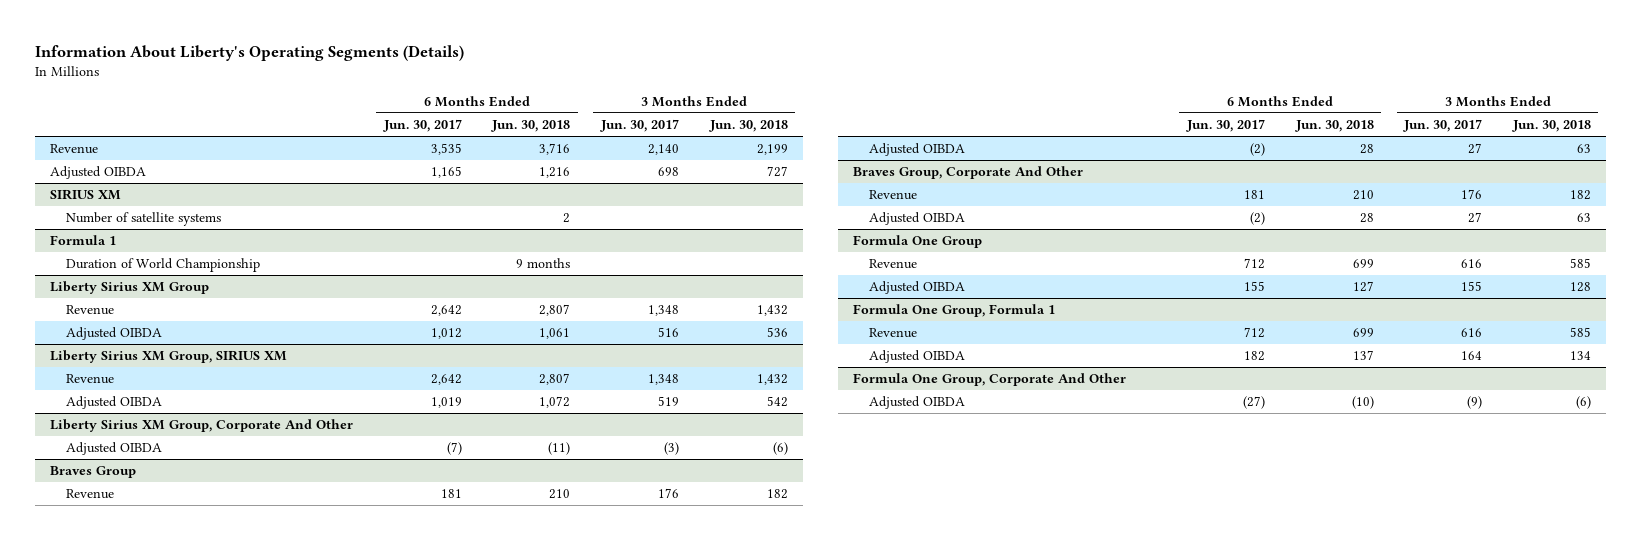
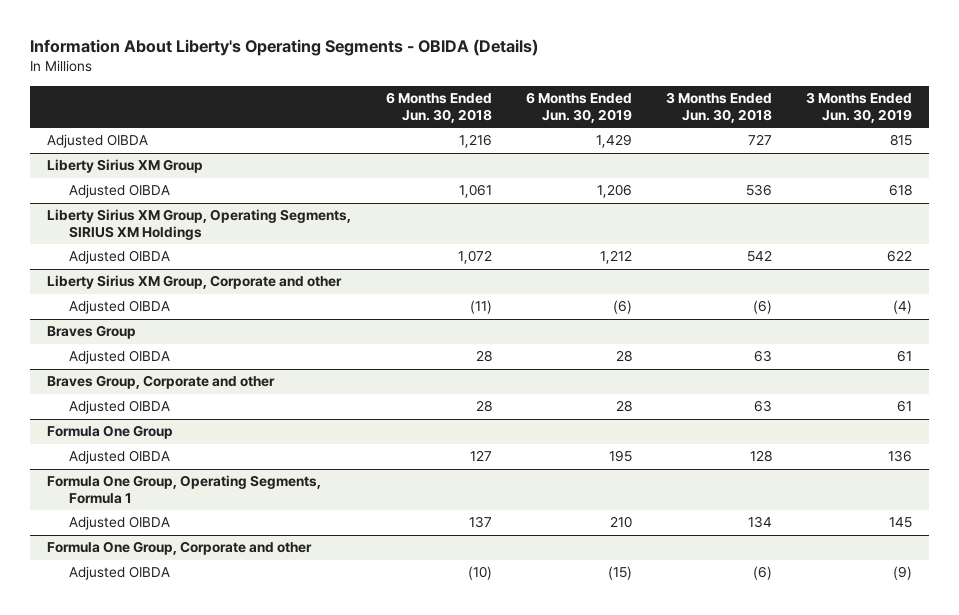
- Information About Liberty's Operating Segments (Details)
+ Information About Liberty's Operating Segments - OBIDA (Details)
- | 6 Months Ended Jun. 30, 2017 | 6 Months Ended Jun. 30, 2018 | 3 Months Ended Jun. 30, 2017 | 3 Months Ended Jun. 30, 2018
+ | 6 Months Ended Jun. 30, 2018 | 6 Months Ended Jun. 30, 2019 | 3 Months Ended Jun. 30, 2018 | 3 Months Ended Jun. 30, 2019
- Revenue | 3,535 | 3,716 | 2,140 | 2,199
- SIRIUS XM
- Number of satellite systems | | 2 | |
- Formula 1
- Duration of World Championship | | 9 months | |
@ Liberty Sirius XM Group
- Revenue | 2,642 | 2,807 | 1,348 | 1,432
- Liberty Sirius XM Group, SIRIUS XM
- Revenue | 2,642 | 2,807 | 1,348 | 1,432
+ Liberty Sirius XM Group, Operating Segments, SIRIUS XM Holdings
- Liberty Sirius XM Group, Corporate And Other
+ Liberty Sirius XM Group, Corporate and other
@ Braves Group
- Revenue | 181 | 210 | 176 | 182
- Braves Group, Corporate And Other
- Revenue | 181 | 210 | 176 | 182
+ Braves Group, Corporate and other
@ Formula One Group
- Revenue | 712 | 699 | 616 | 585
- Formula One Group, Formula 1
- Revenue | 712 | 699 | 616 | 585
+ Formula One Group, Operating Segments, Formula 1
- Formula One Group, Corporate And Other
+ Formula One Group, Corporate and other

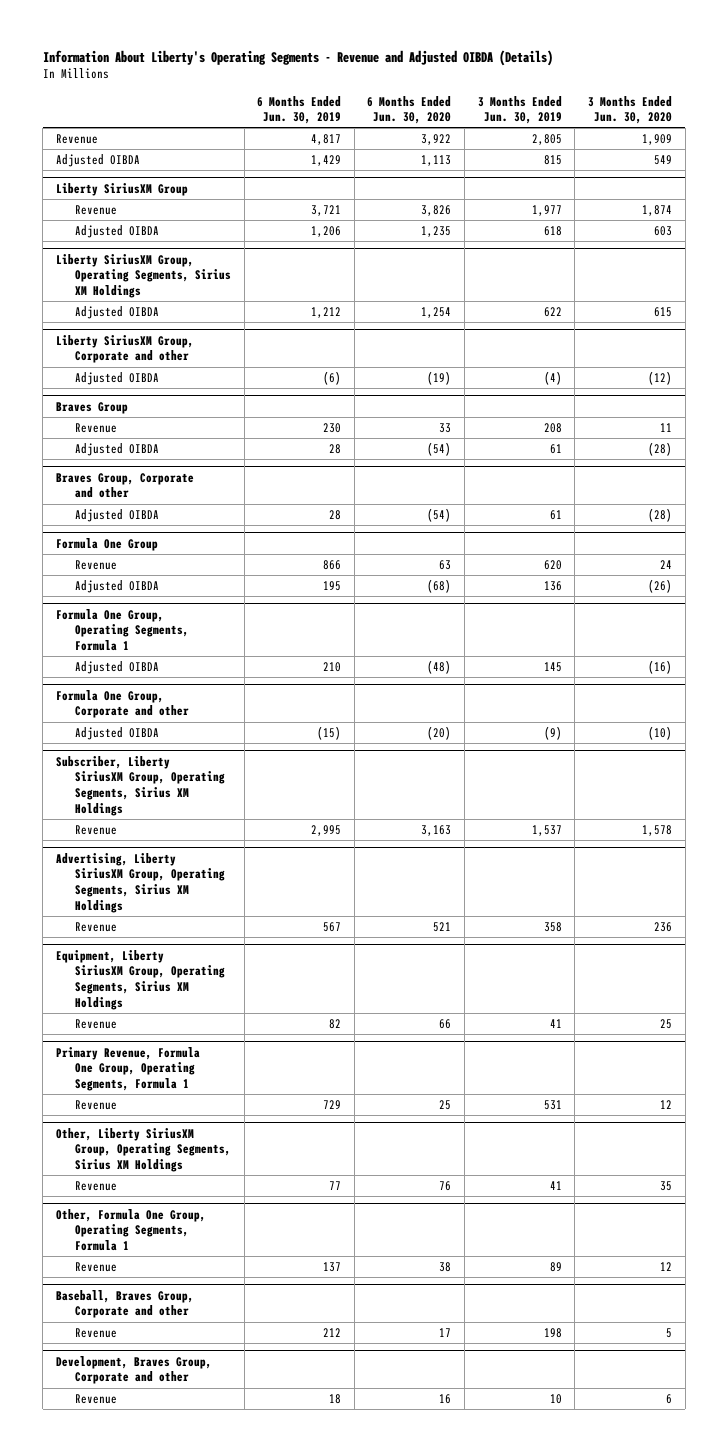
- Information About Liberty's Operating Segments - OBIDA (Details)
+ Information About Liberty's Operating Segments - Revenue and Adjusted OIBDA (Details)
- | 6 Months Ended Jun. 30, 2018 | 6 Months Ended Jun. 30, 2019 | 3 Months Ended Jun. 30, 2018 | 3 Months Ended Jun. 30, 2019
+ | 6 Months Ended Jun. 30, 2019 | 6 Months Ended Jun. 30, 2020 | 3 Months Ended Jun. 30, 2019 | 3 Months Ended Jun. 30, 2020
+ Revenue | 4,817 | 3,922 | 2,805 | 1,909
- Liberty Sirius XM Group
+ Liberty SiriusXM Group
+ Revenue | 3,721 | 3,826 | 1,977 | 1,874
- Liberty Sirius XM Group, Operating Segments, SIRIUS XM Holdings
+ Liberty SiriusXM Group, Operating Segments, Sirius XM Holdings
- Liberty Sirius XM Group, Corporate and other
+ Liberty SiriusXM Group, Corporate and other
@ Braves Group
+ Revenue | 230 | 33 | 208 | 11
@ Formula One Group
+ Revenue | 866 | 63 | 620 | 24
+ Subscriber, Liberty SiriusXM Group, Operating Segments, Sirius XM Holdings
+ Revenue | 2,995 | 3,163 | 1,537 | 1,578
+ Advertising, Liberty SiriusXM Group, Operating Segments, Sirius XM Holdings
+ Revenue | 567 | 521 | 358 | 236
+ Equipment, Liberty SiriusXM Group, Operating Segments, Sirius XM Holdings
+ Revenue | 82 | 66 | 41 | 25
+ Primary Revenue, Formula One Group, Operating Segments, Formula 1
+ Revenue | 729 | 25 | 531 | 12
+ Other, Liberty SiriusXM Group, Operating Segments, Sirius XM Holdings
+ Revenue | 77 | 76 | 41 | 35
+ Other, Formula One Group, Operating Segments, Formula 1
+ Revenue | 137 | 38 | 89 | 12
+ Baseball, Braves Group, Corporate and other
+ Revenue | 212 | 17 | 198 | 5
+ Development, Braves Group, Corporate and other
+ Revenue | 18 | 16 | 10 | 6

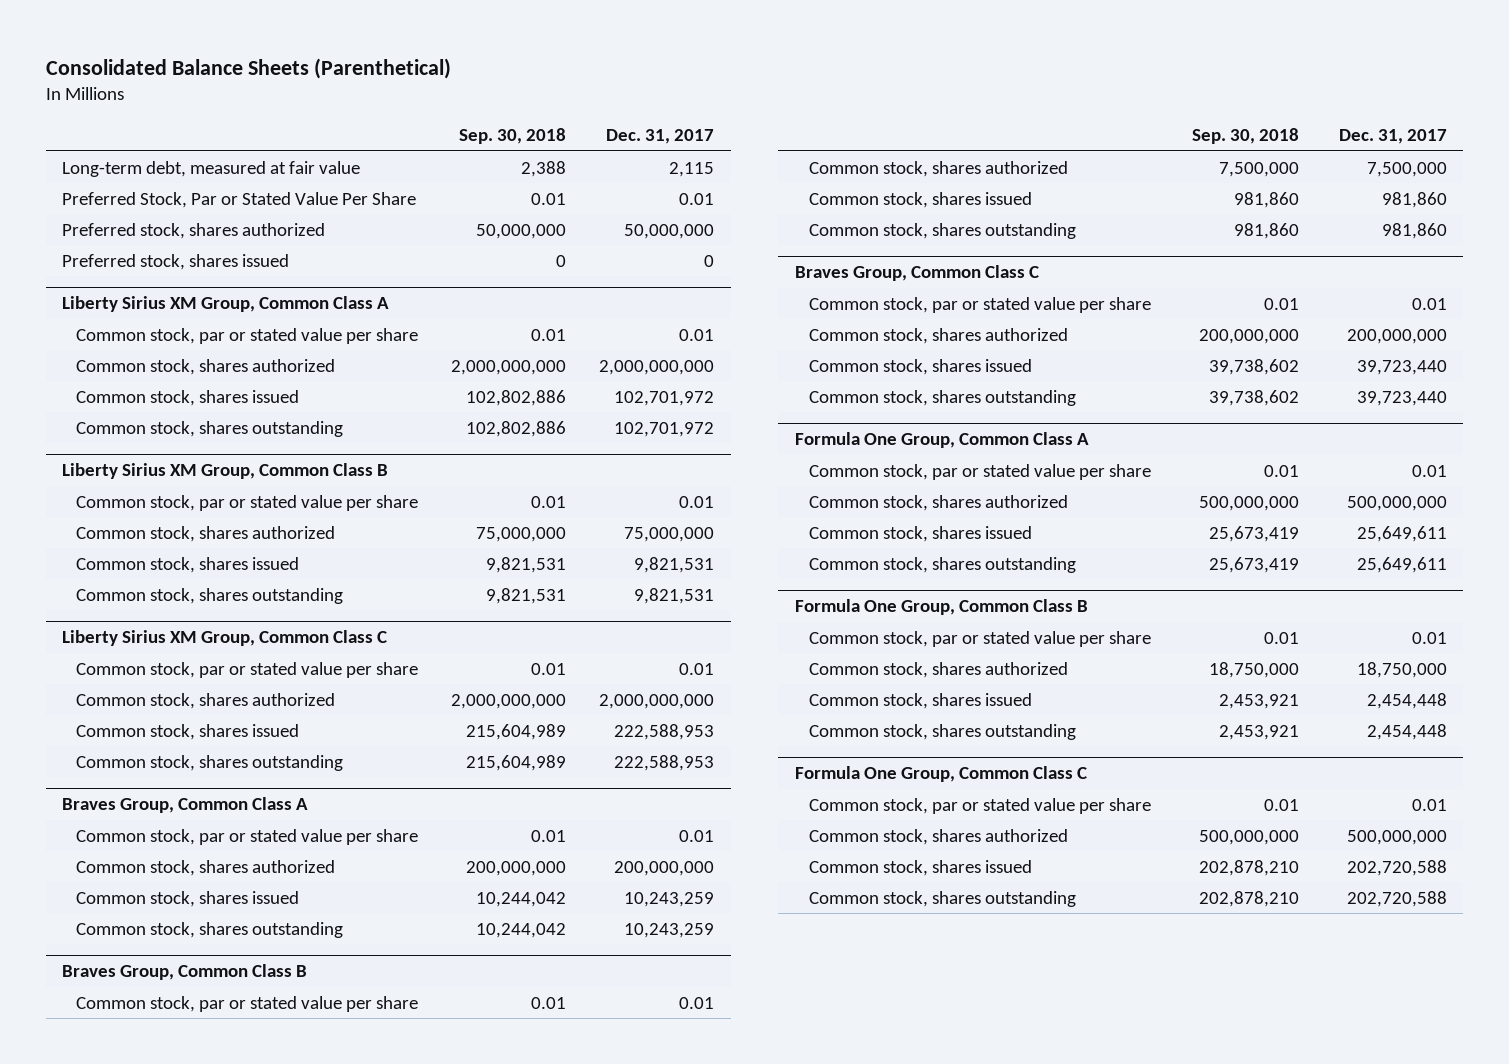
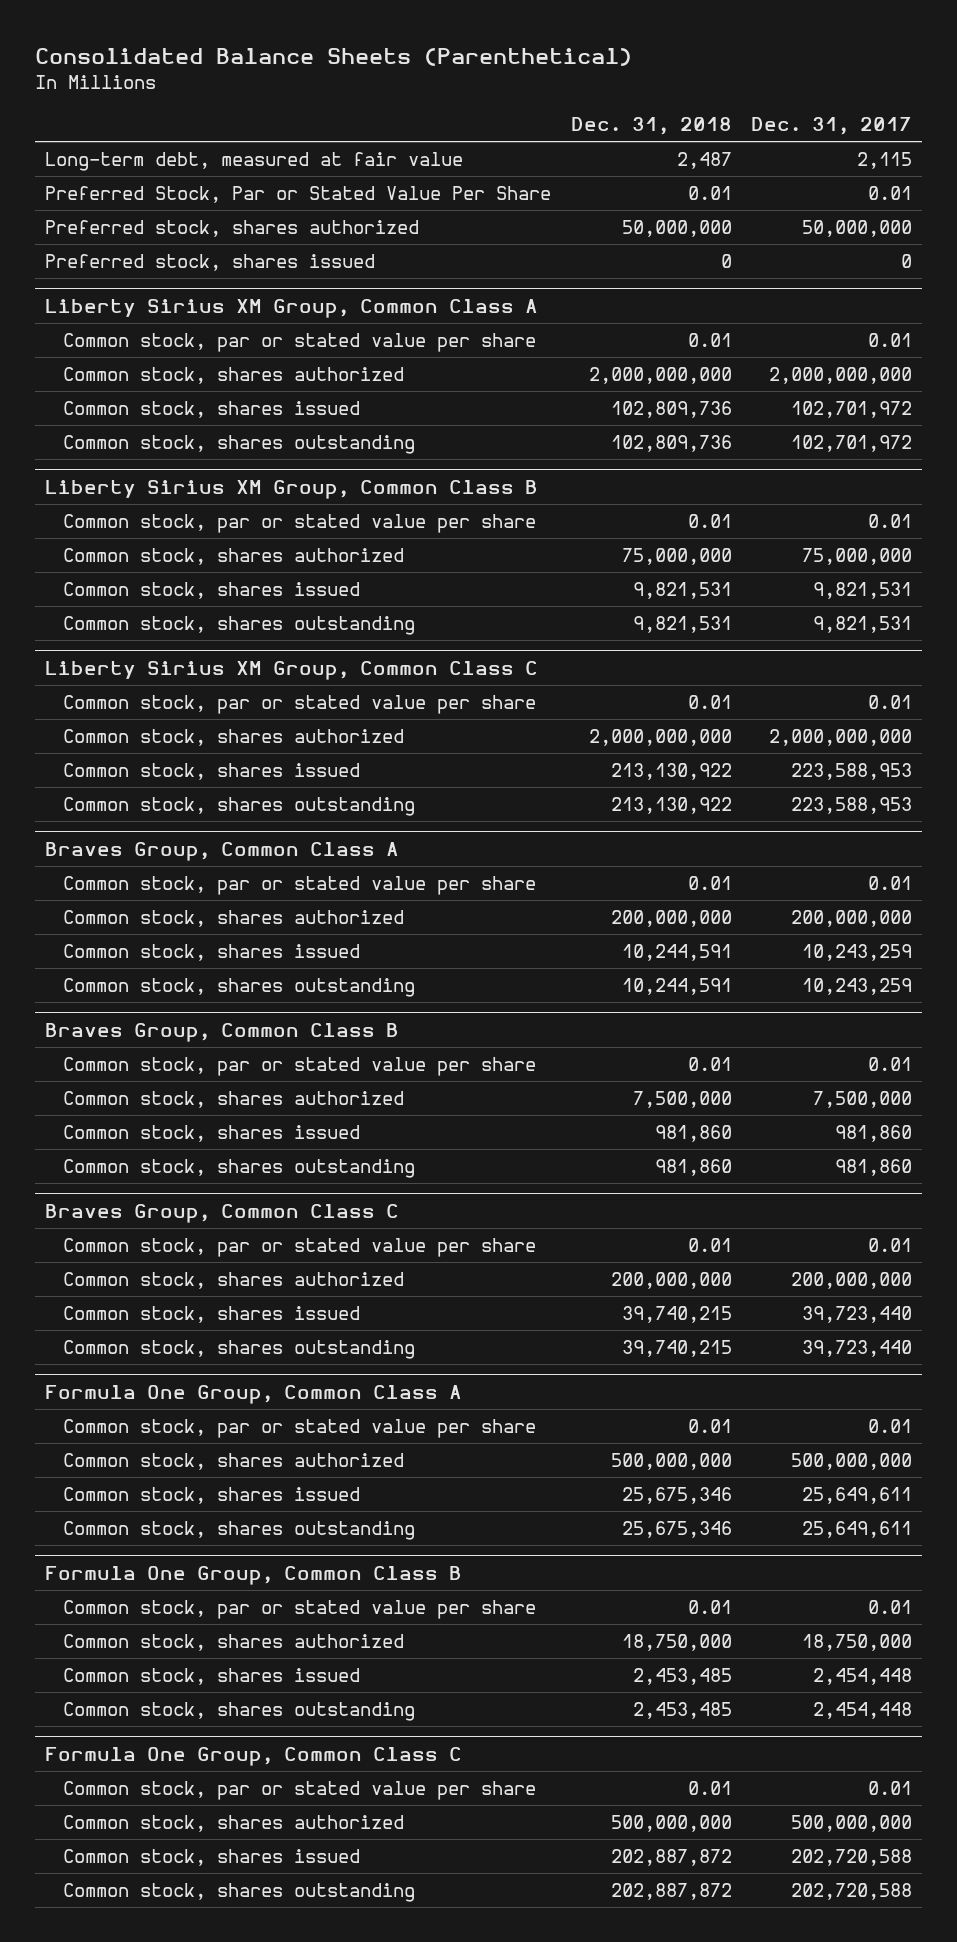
- | Sep. 30, 2018 | Dec. 31, 2017
+ | Dec. 31, 2018 | Dec. 31, 2017
@ Liberty Sirius XM Group, Common Class C
- Common stock, shares issued | 215,604,989 | 222,588,953
- Common stock, shares outstanding | 215,604,989 | 222,588,953
+ Common stock, shares issued | 213,130,922 | 223,588,953
+ Common stock, shares outstanding | 213,130,922 | 223,588,953

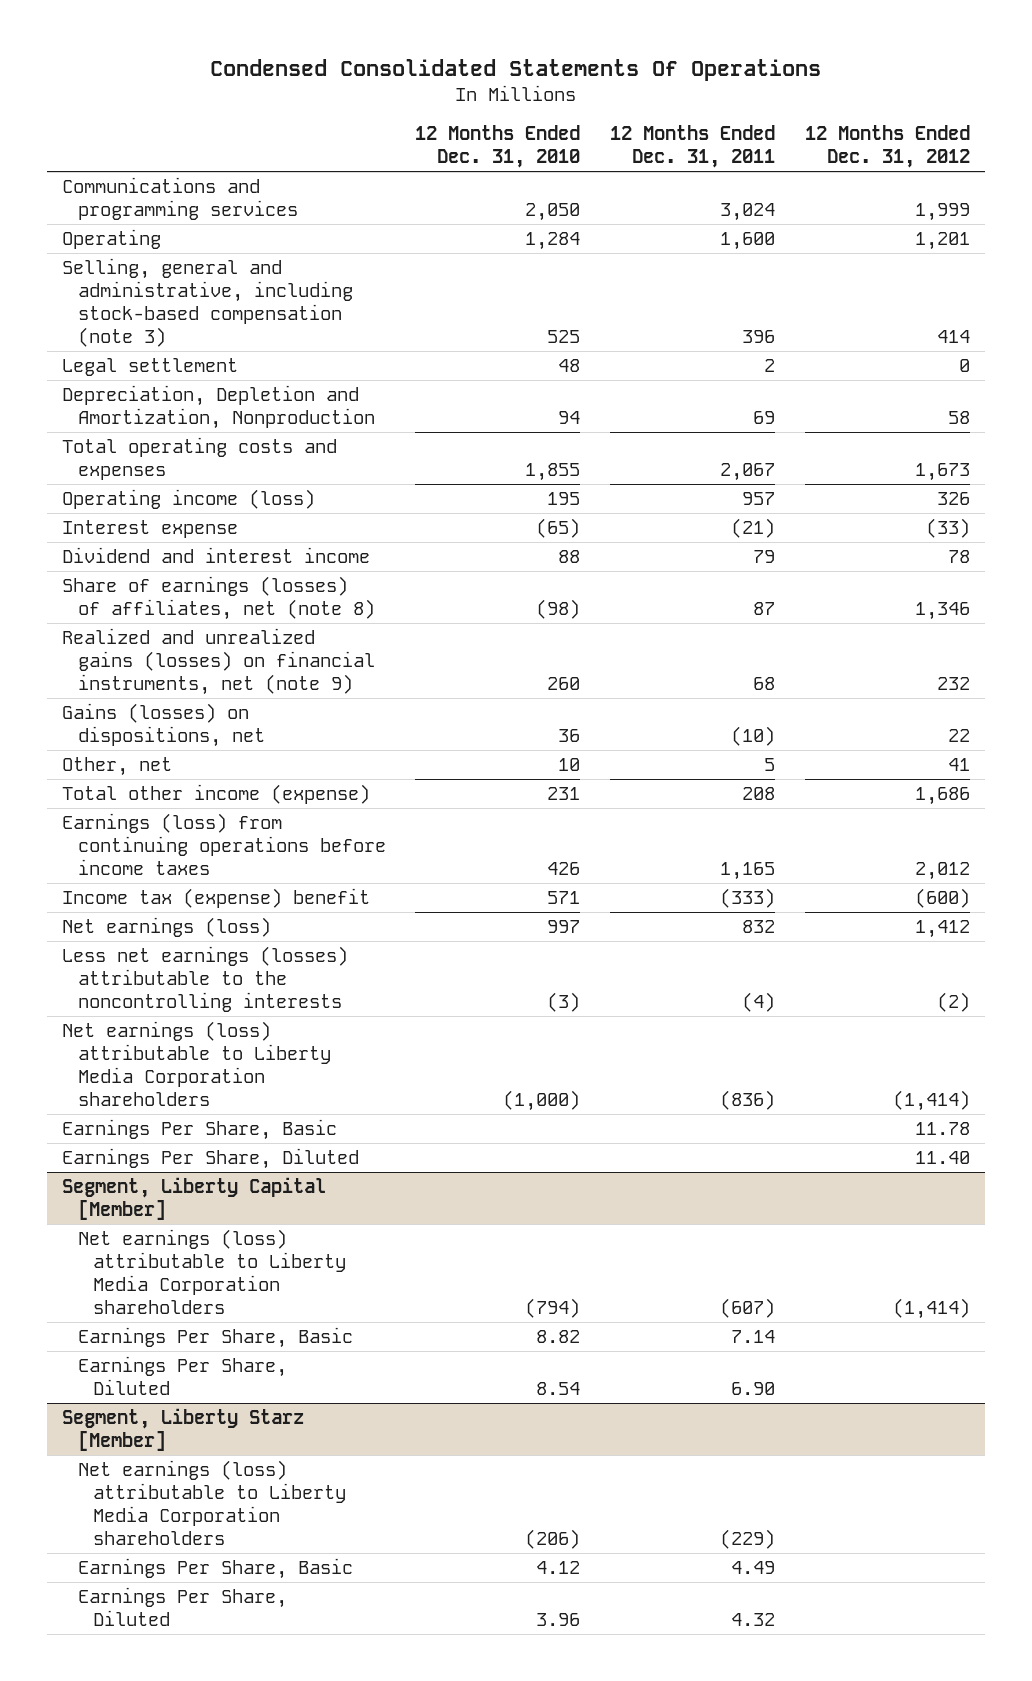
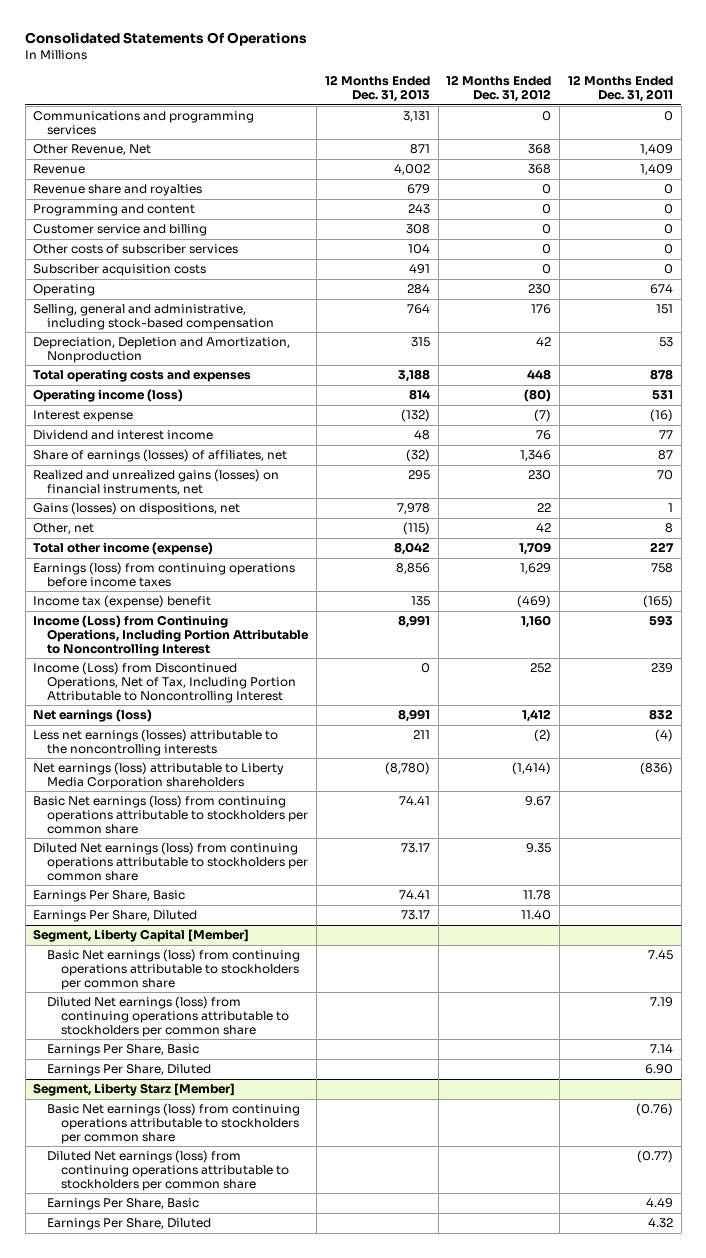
- Condensed Consolidated Statements Of Operations
+ Consolidated Statements Of Operations
- | 12 Months Ended Dec. 31, 2010 | 12 Months Ended Dec. 31, 2011 | 12 Months Ended Dec. 31, 2012
+ | 12 Months Ended Dec. 31, 2013 | 12 Months Ended Dec. 31, 2012 | 12 Months Ended Dec. 31, 2011
- Communications and programming services | 2,050 | 3,024 | 1,999
- Operating | 1,284 | 1,600 | 1,201
- Selling, general and administrative, including stock-based compensation (note 3) | 525 | 396 | 414
- Legal settlement | 48 | 2 | 0
- Depreciation, Depletion and Amortization, Nonproduction | 94 | 69 | 58
- Total operating costs and expenses | 1,855 | 2,067 | 1,673
- Operating income (loss) | 195 | 957 | 326
- Interest expense | (65) | (21) | (33)
- Dividend and interest income | 88 | 79 | 78
- Share of earnings (losses) of affiliates, net (note 8) | (98) | 87 | 1,346
- Realized and unrealized gains (losses) on financial instruments, net (note 9) | 260 | 68 | 232
- Gains (losses) on dispositions, net | 36 | (10) | 22
- Other, net | 10 | 5 | 41
- Total other income (expense) | 231 | 208 | 1,686
- Earnings (loss) from continuing operations before income taxes | 426 | 1,165 | 2,012
- Income tax (expense) benefit | 571 | (333) | (600)
+ Communications and programming services | 3,131 | 0 | 0
+ Other Revenue, Net | 871 | 368 | 1,409
+ Revenue | 4,002 | 368 | 1,409
+ Revenue share and royalties | 679 | 0 | 0
+ Programming and content | 243 | 0 | 0
+ Customer service and billing | 308 | 0 | 0
+ Other costs of subscriber services | 104 | 0 | 0
+ Subscriber acquisition costs | 491 | 0 | 0
+ Operating | 284 | 230 | 674
+ Selling, general and administrative, including stock-based compensation | 764 | 176 | 151
+ Depreciation, Depletion and Amortization, Nonproduction | 315 | 42 | 53
+ Total operating costs and expenses | 3,188 | 448 | 878
+ Operating income (loss) | 814 | (80) | 531
+ Interest expense | (132) | (7) | (16)
+ Dividend and interest income | 48 | 76 | 77
+ Share of earnings (losses) of affiliates, net | (32) | 1,346 | 87
+ Realized and unrealized gains (losses) on financial instruments, net | 295 | 230 | 70
+ Gains (losses) on dispositions, net | 7,978 | 22 | 1
+ Other, net | (115) | 42 | 8
+ Total other income (expense) | 8,042 | 1,709 | 227
+ Earnings (loss) from continuing operations before income taxes | 8,856 | 1,629 | 758
+ Income tax (expense) benefit | 135 | (469) | (165)
+ Income (Loss) from Continuing Operations, Including Portion Attributable to Noncontrolling Interest | 8,991 | 1,160 | 593
+ Income (Loss) from Discontinued Operations, Net of Tax, Including Portion Attributable to Noncontrolling Interest | 0 | 252 | 239
+ Basic Net earnings (loss) from continuing operations attributable to stockholders per common share | 74.41 | 9.67 |
+ Diluted Net earnings (loss) from continuing operations attributable to stockholders per common share | 73.17 | 9.35 |
@ Segment, Liberty Capital [Member]
- Net earnings (loss) attributable to Liberty Media Corporation shareholders | (794) | (607) | (1,414)
+ Basic Net earnings (loss) from continuing operations attributable to stockholders per common share | | | 7.45
+ Diluted Net earnings (loss) from continuing operations attributable to stockholders per common share | | | 7.19
@ Segment, Liberty Starz [Member]
- Net earnings (loss) attributable to Liberty Media Corporation shareholders | (206) | (229) |
+ Basic Net earnings (loss) from continuing operations attributable to stockholders per common share | | | (0.76)
+ Diluted Net earnings (loss) from continuing operations attributable to stockholders per common share | | | (0.77)

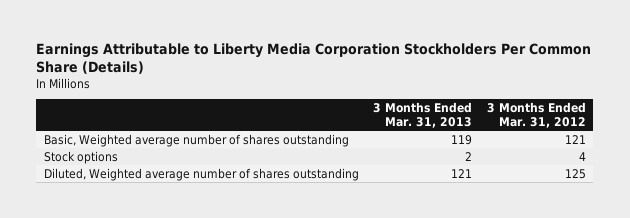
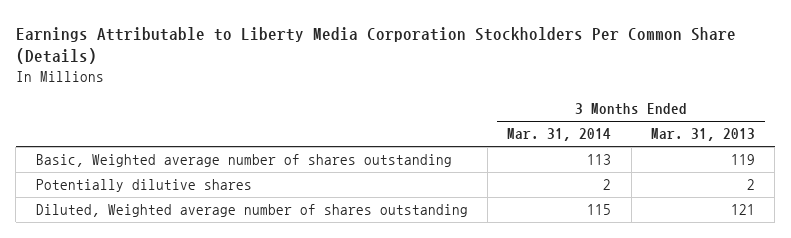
- | 3 Months Ended Mar. 31, 2013 | 3 Months Ended Mar. 31, 2012
+ | 3 Months Ended Mar. 31, 2014 | 3 Months Ended Mar. 31, 2013
- Stock options | 2 | 4
+ Potentially dilutive shares | 2 | 2

